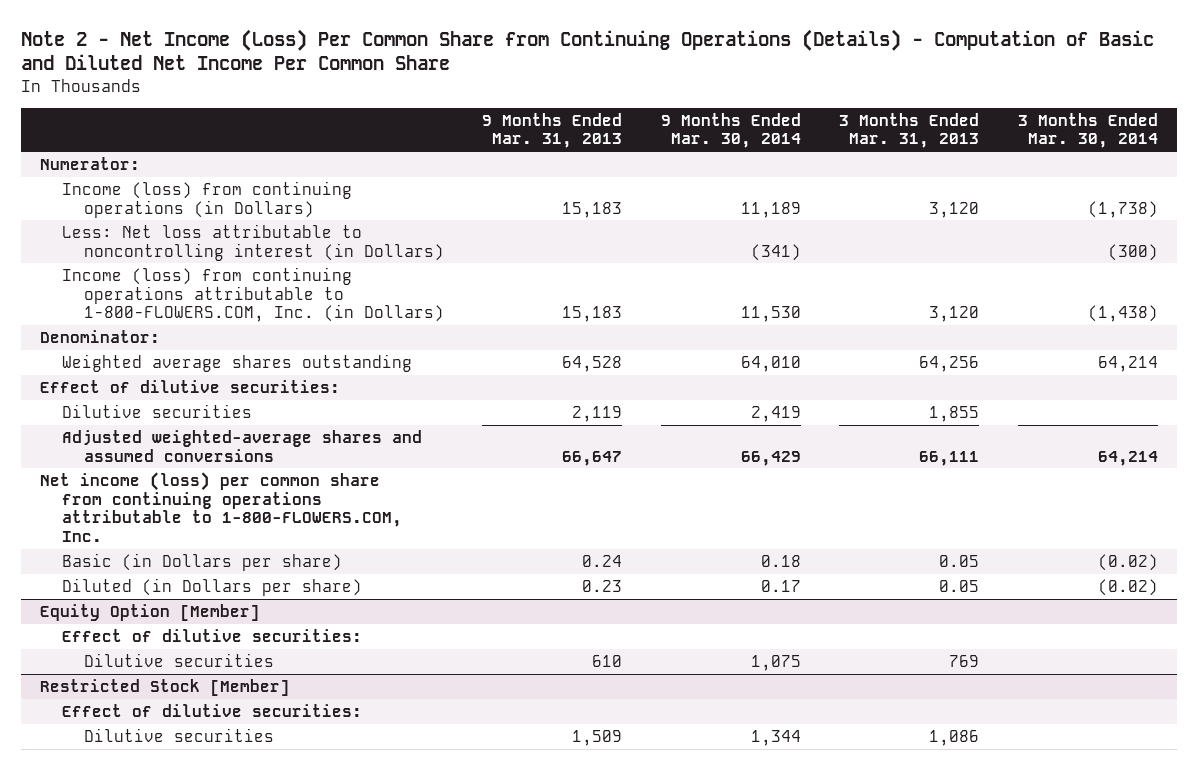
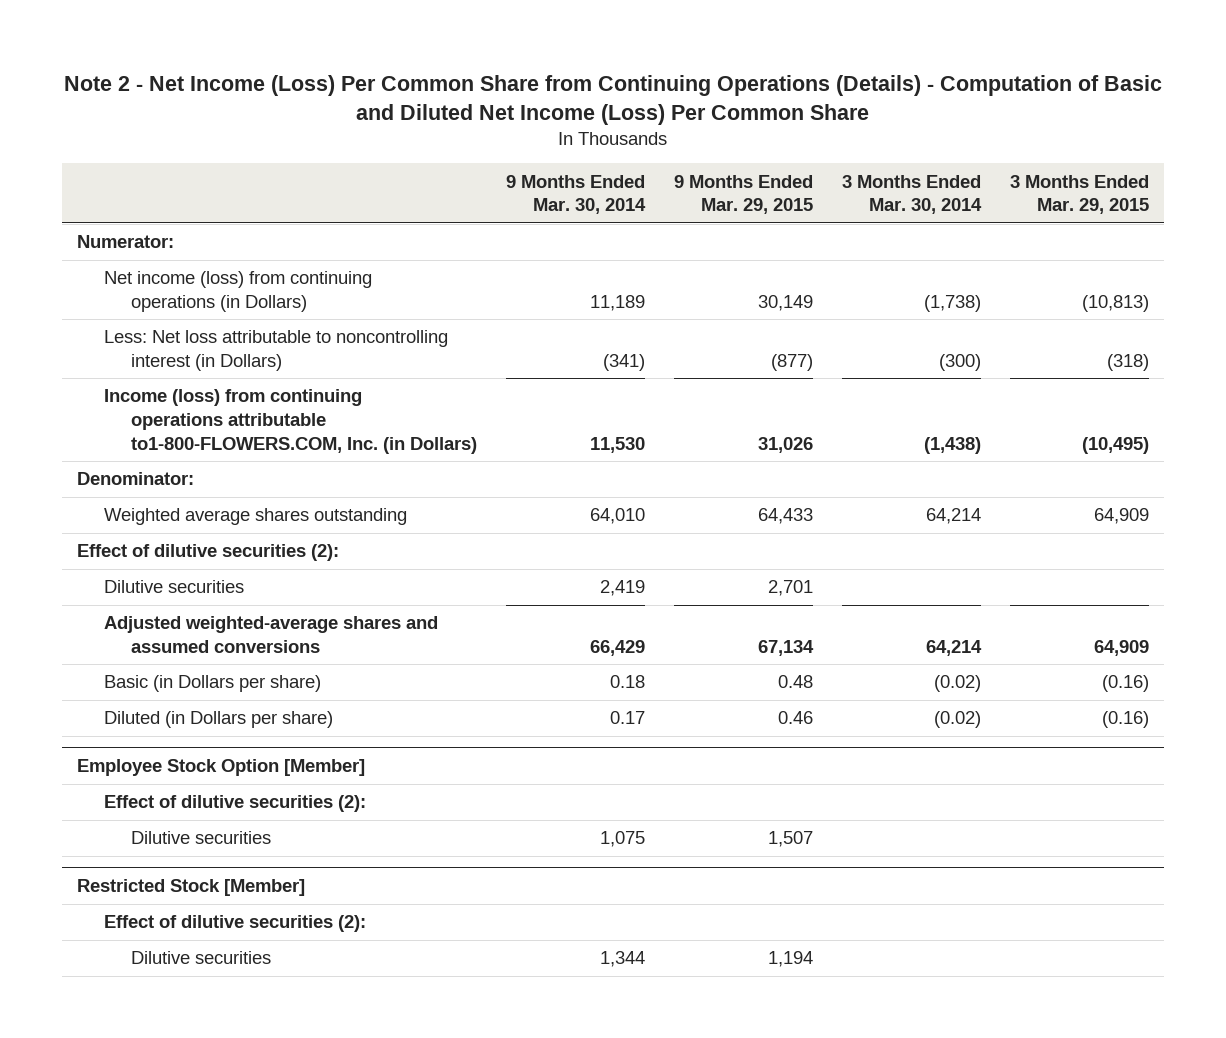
- Note 2 - Net Income (Loss) Per Common Share from Continuing Operations (Details) - Computation of Basic and Diluted Net Income Per Common Share
+ Note 2 - Net Income (Loss) Per Common Share from Continuing Operations (Details) - Computation of Basic and Diluted Net Income (Loss) Per Common Share
- | 9 Months Ended Mar. 31, 2013 | 9 Months Ended Mar. 30, 2014 | 3 Months Ended Mar. 31, 2013 | 3 Months Ended Mar. 30, 2014
+ | 9 Months Ended Mar. 30, 2014 | 9 Months Ended Mar. 29, 2015 | 3 Months Ended Mar. 30, 2014 | 3 Months Ended Mar. 29, 2015
- Income (loss) from continuing operations (in Dollars) | 15,183 | 11,189 | 3,120 | (1,738)
+ Net income (loss) from continuing operations (in Dollars) | 11,189 | 30,149 | (1,738) | (10,813)
- Income (loss) from continuing operations attributable to 1-800-FLOWERS.COM, Inc. (in Dollars) | 15,183 | 11,530 | 3,120 | (1,438)
+ Income (loss) from continuing operations attributable to1-800-FLOWERS.COM, Inc. (in Dollars) | 11,530 | 31,026 | (1,438) | (10,495)
- Effect of dilutive securities:
+ Effect of dilutive securities (2):
- Net income (loss) per common share from continuing operations attributable to 1-800-FLOWERS.COM, Inc.
- Equity Option [Member]
- Effect of dilutive securities:
+ Employee Stock Option [Member]
+ Effect of dilutive securities (2):
@ Restricted Stock [Member]
- Effect of dilutive securities:
+ Effect of dilutive securities (2):

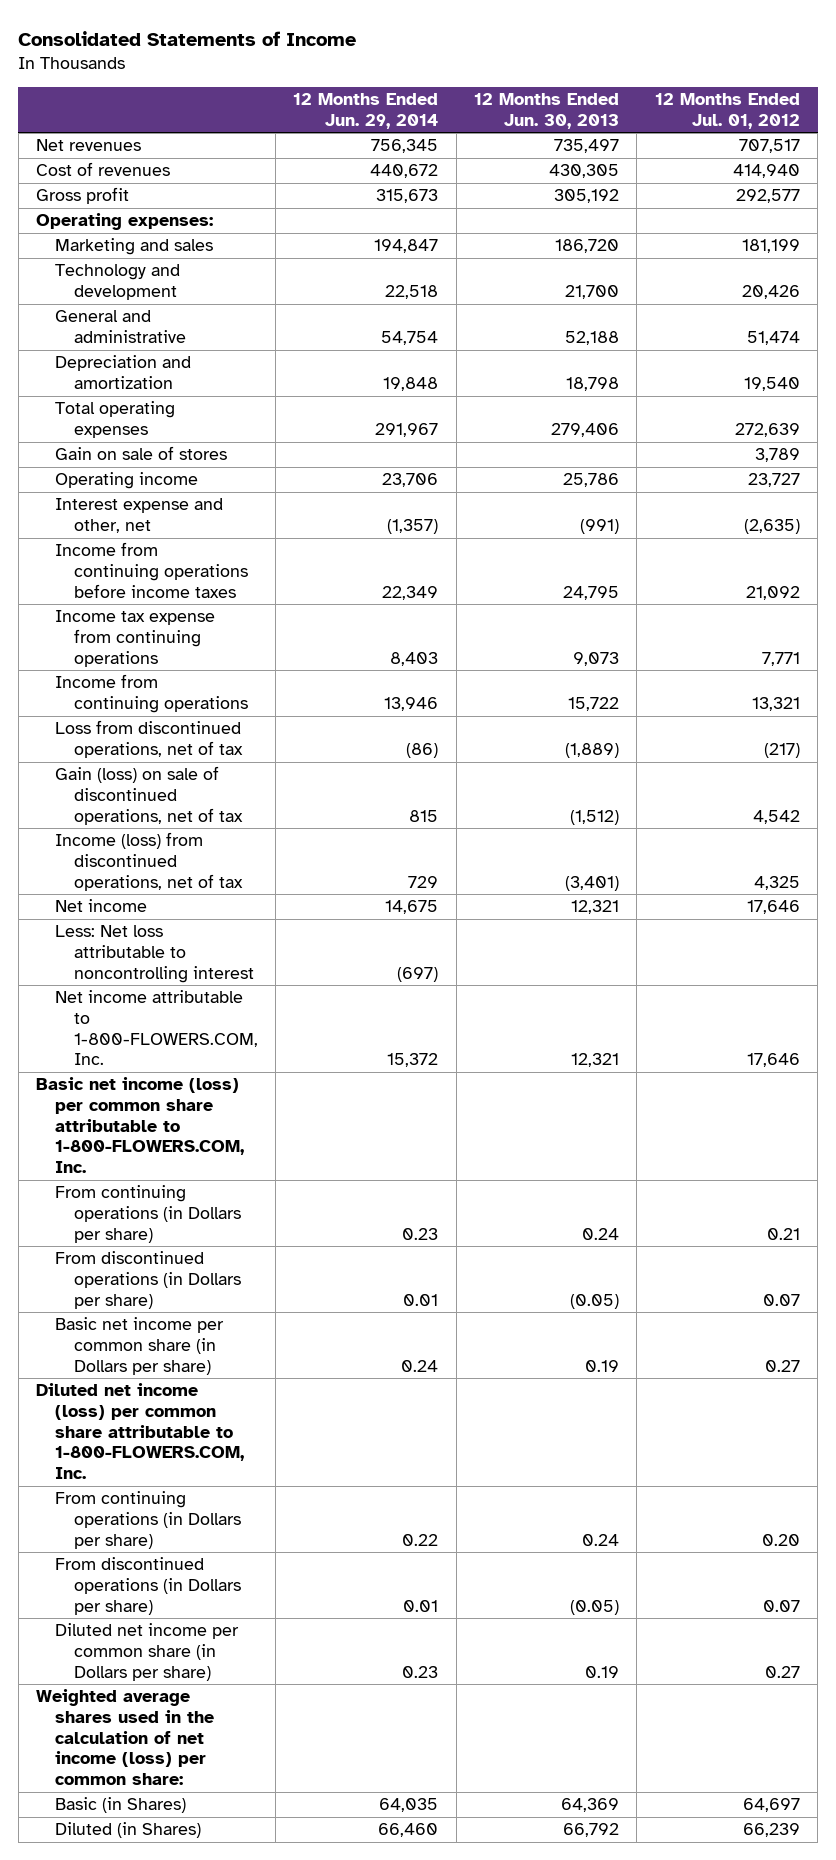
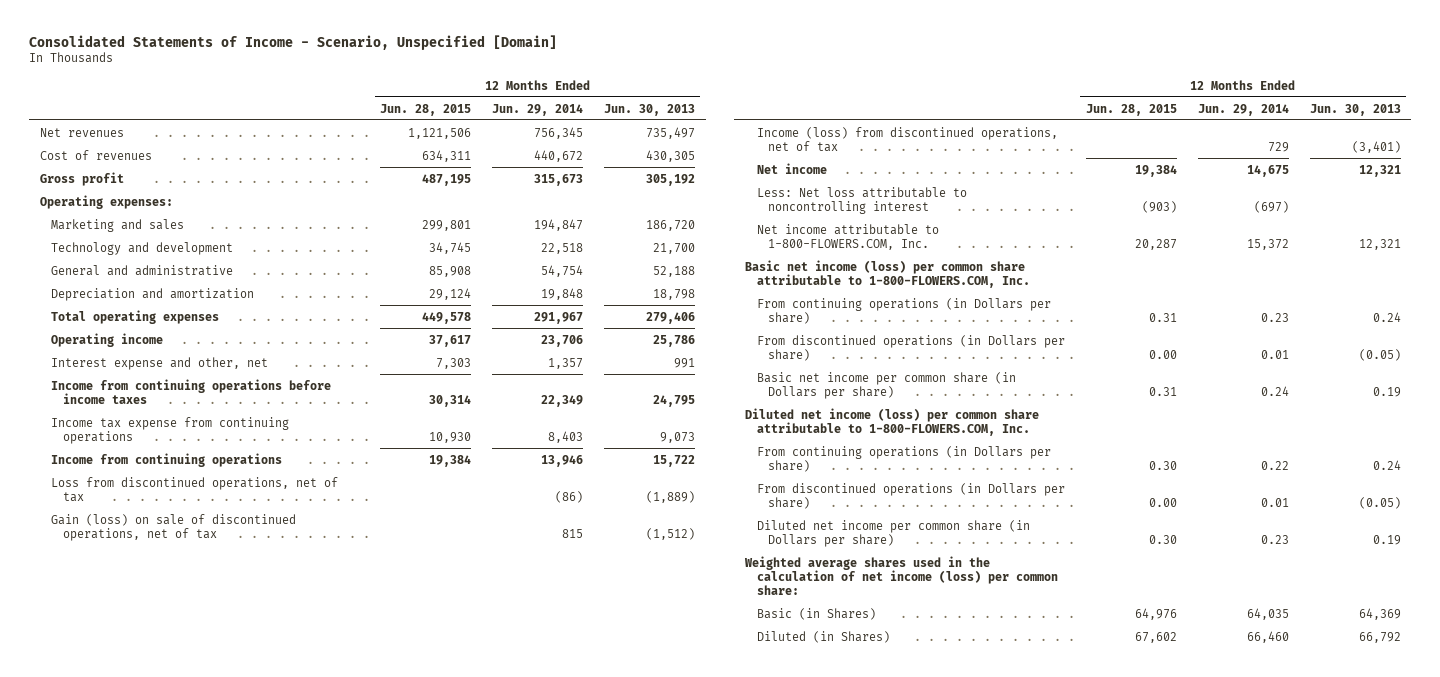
- Consolidated Statements of Income
+ Consolidated Statements of Income - Scenario, Unspecified [Domain]
- | 12 Months Ended Jun. 29, 2014 | 12 Months Ended Jun. 30, 2013 | 12 Months Ended Jul. 01, 2012
+ | 12 Months Ended Jun. 28, 2015 | 12 Months Ended Jun. 29, 2014 | 12 Months Ended Jun. 30, 2013
- Gain on sale of stores | | | 3,789
- Interest expense and other, net | (1,357) | (991) | (2,635)
+ Interest expense and other, net | 7,303 | 1,357 | 991

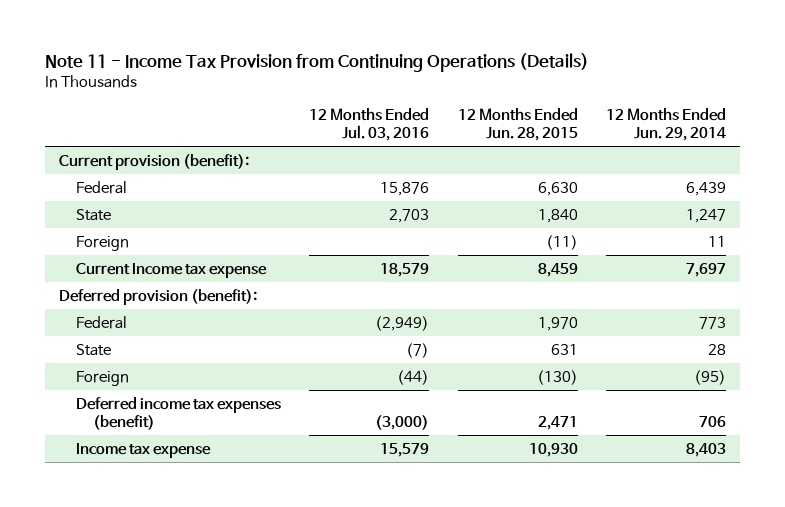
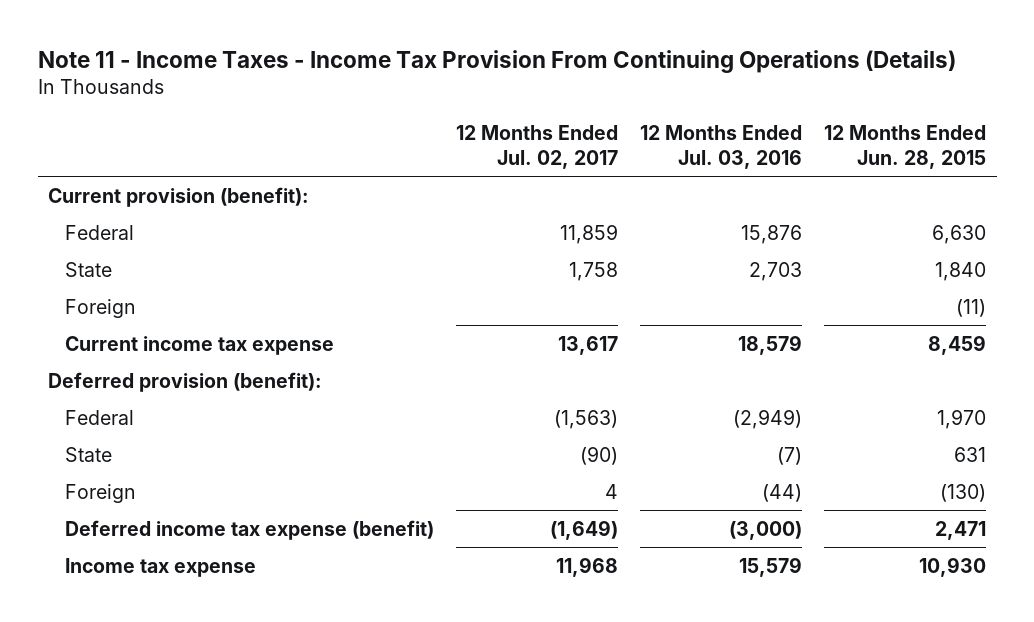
- Note 11 - Income Tax Provision from Continuing Operations (Details)
+ Note 11 - Income Taxes - Income Tax Provision From Continuing Operations (Details)
- | 12 Months Ended Jul. 03, 2016 | 12 Months Ended Jun. 28, 2015 | 12 Months Ended Jun. 29, 2014
+ | 12 Months Ended Jul. 02, 2017 | 12 Months Ended Jul. 03, 2016 | 12 Months Ended Jun. 28, 2015
- Current Income tax expense | 18,579 | 8,459 | 7,697
+ Current income tax expense | 13,617 | 18,579 | 8,459
- Deferred income tax expenses (benefit) | (3,000) | 2,471 | 706
+ Deferred income tax expense (benefit) | (1,649) | (3,000) | 2,471

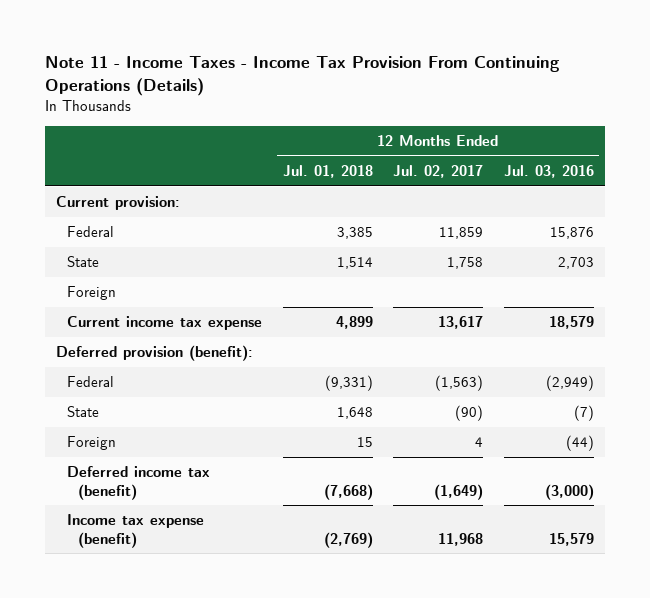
- | 12 Months Ended Jul. 02, 2017 | 12 Months Ended Jul. 03, 2016 | 12 Months Ended Jun. 28, 2015
+ | 12 Months Ended Jul. 01, 2018 | 12 Months Ended Jul. 02, 2017 | 12 Months Ended Jul. 03, 2016
- Current provision (benefit):
+ Current provision:
- Deferred income tax expense (benefit) | (1,649) | (3,000) | 2,471
- Income tax expense | 11,968 | 15,579 | 10,930
+ Deferred income tax (benefit) | (7,668) | (1,649) | (3,000)
+ Income tax expense (benefit) | (2,769) | 11,968 | 15,579

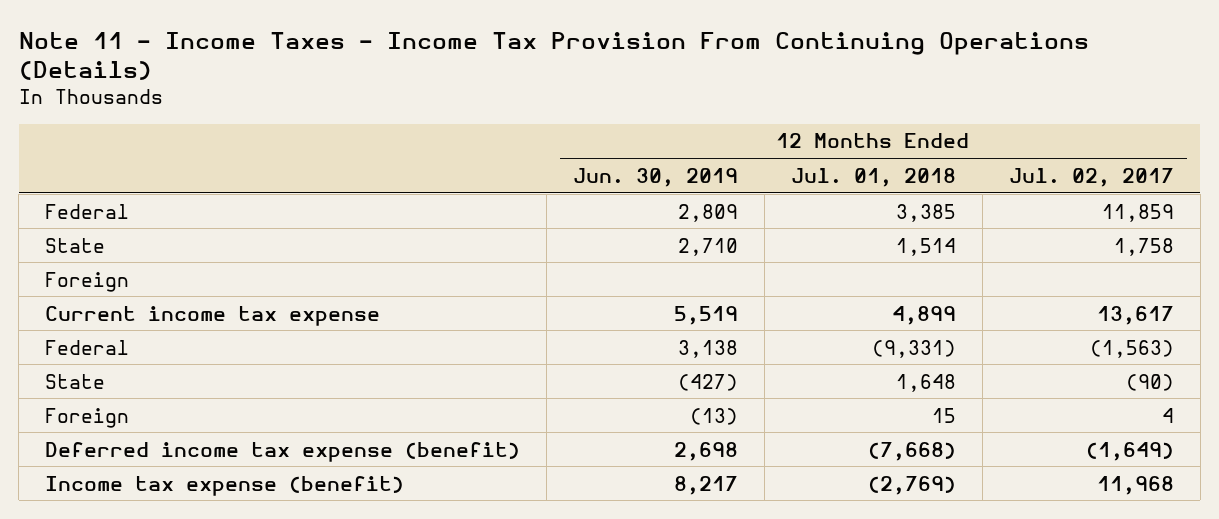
- | 12 Months Ended Jul. 01, 2018 | 12 Months Ended Jul. 02, 2017 | 12 Months Ended Jul. 03, 2016
+ | 12 Months Ended Jun. 30, 2019 | 12 Months Ended Jul. 01, 2018 | 12 Months Ended Jul. 02, 2017
- Current provision:
- Deferred provision (benefit):
- Deferred income tax (benefit) | (7,668) | (1,649) | (3,000)
+ Deferred income tax expense (benefit) | 2,698 | (7,668) | (1,649)

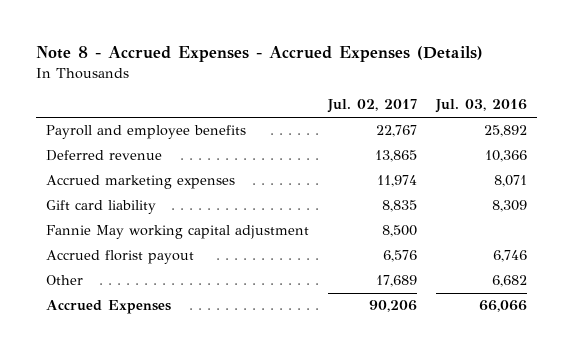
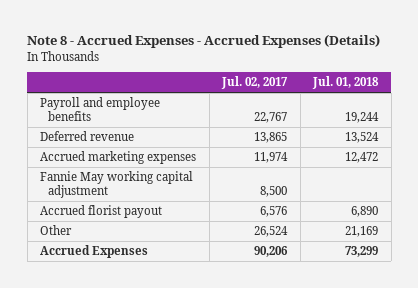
- | Jul. 02, 2017 | Jul. 03, 2016
+ | Jul. 02, 2017 | Jul. 01, 2018
- Gift card liability | 8,835 | 8,309
- Other | 17,689 | 6,682
+ Other | 26,524 | 21,169

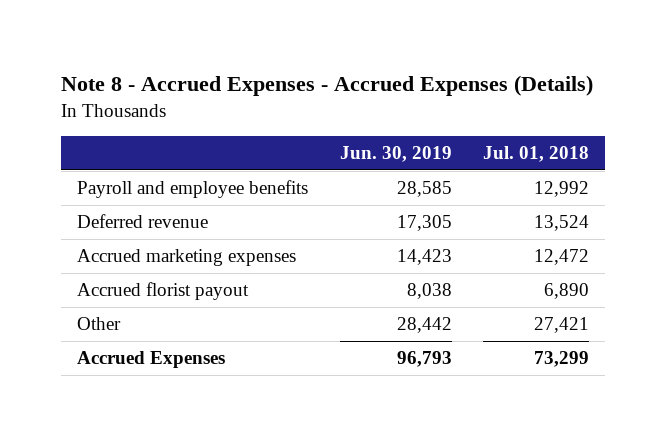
- | Jul. 02, 2017 | Jul. 01, 2018
+ | Jun. 30, 2019 | Jul. 01, 2018
- Payroll and employee benefits | 22,767 | 19,244
+ Payroll and employee benefits | 28,585 | 12,992
- Fannie May working capital adjustment | 8,500 |
- Other | 26,524 | 21,169
+ Other | 28,442 | 27,421

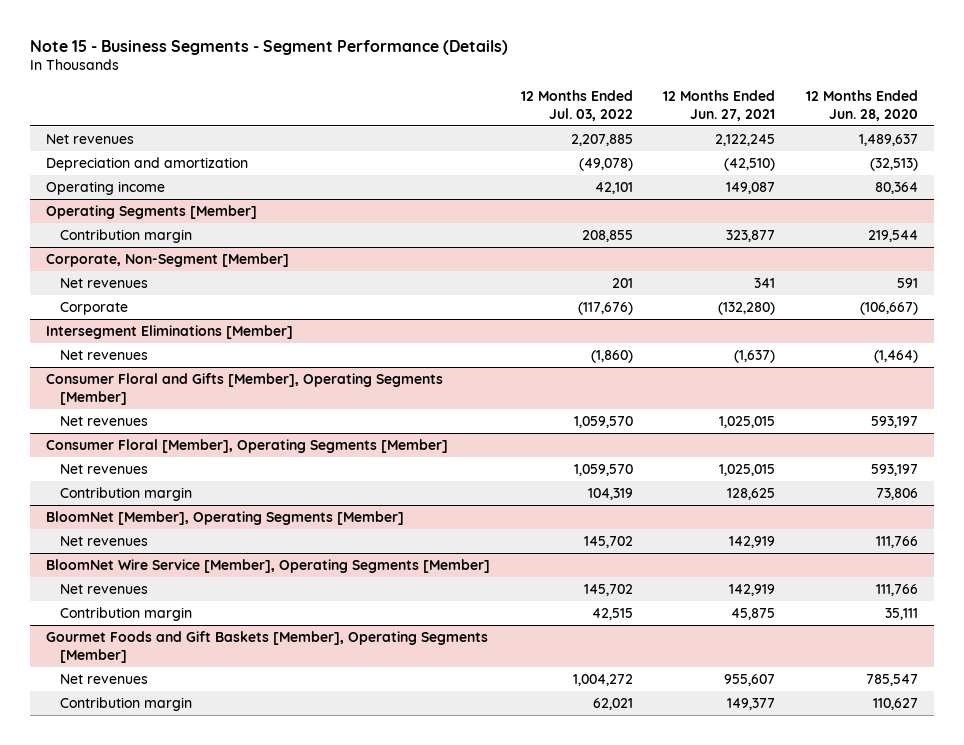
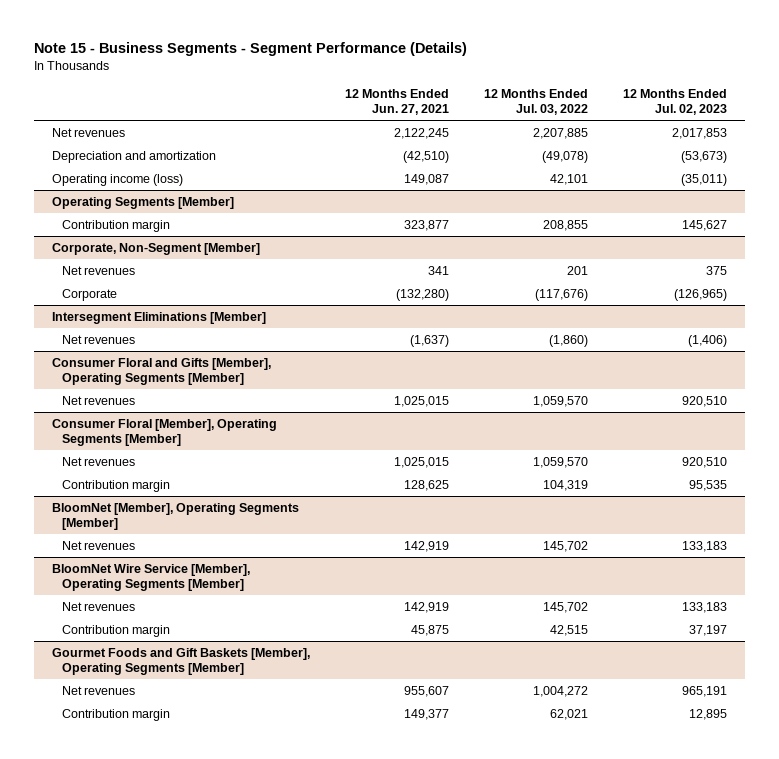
- | 12 Months Ended Jul. 03, 2022 | 12 Months Ended Jun. 27, 2021 | 12 Months Ended Jun. 28, 2020
+ | 12 Months Ended Jun. 27, 2021 | 12 Months Ended Jul. 03, 2022 | 12 Months Ended Jul. 02, 2023
- Operating income | 42,101 | 149,087 | 80,364
+ Operating income (loss) | 149,087 | 42,101 | (35,011)

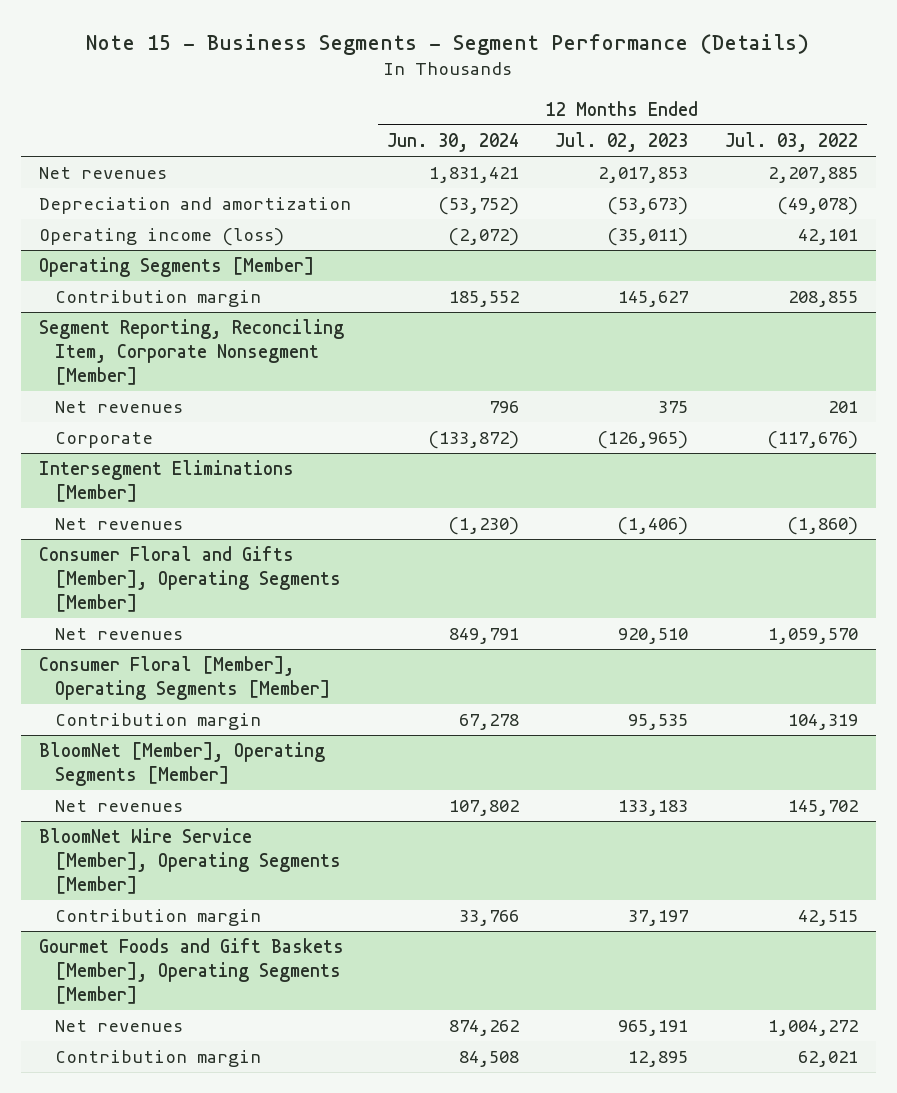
- | 12 Months Ended Jun. 27, 2021 | 12 Months Ended Jul. 03, 2022 | 12 Months Ended Jul. 02, 2023
+ | 12 Months Ended Jun. 30, 2024 | 12 Months Ended Jul. 02, 2023 | 12 Months Ended Jul. 03, 2022
- Corporate, Non-Segment [Member]
+ Segment Reporting, Reconciling Item, Corporate Nonsegment [Member]
@ Consumer Floral [Member], Operating Segments [Member]
- Net revenues | 1,025,015 | 1,059,570 | 920,510
@ BloomNet Wire Service [Member], Operating Segments [Member]
- Net revenues | 142,919 | 145,702 | 133,183

